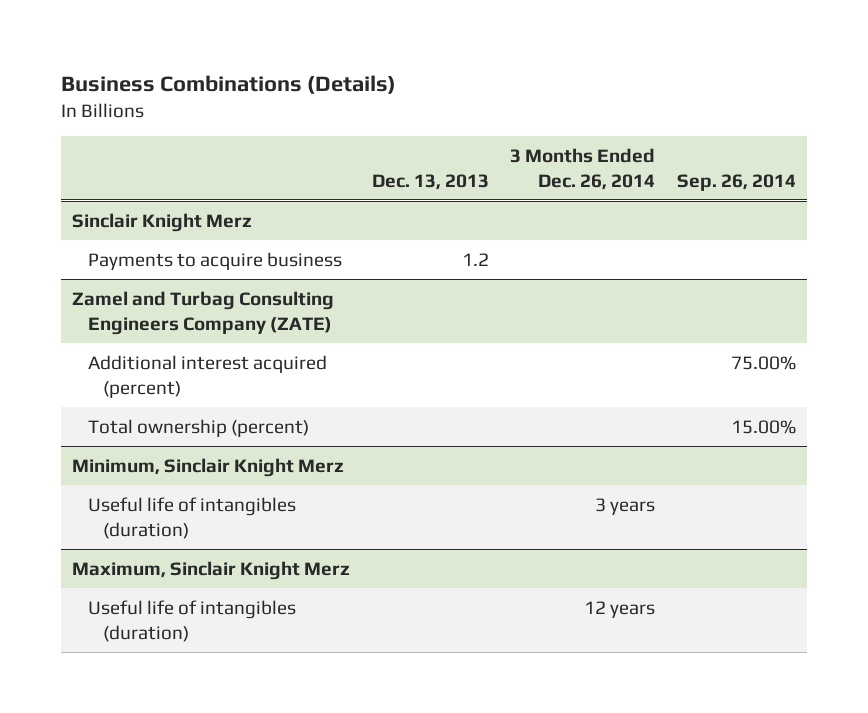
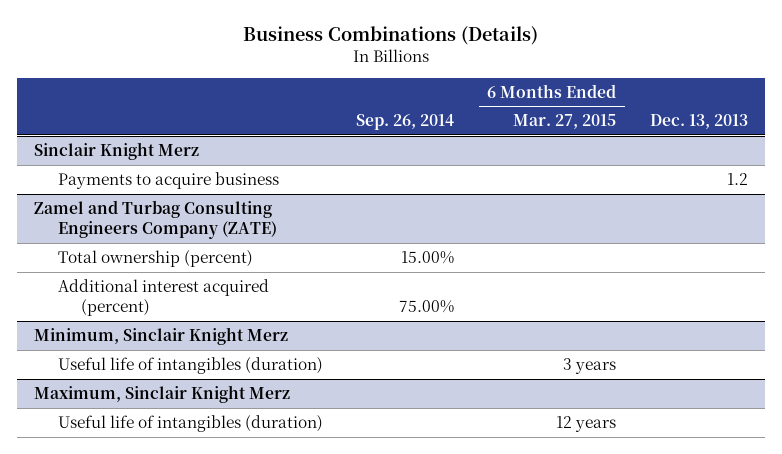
- | Dec. 13, 2013 | 3 Months Ended Dec. 26, 2014 | Sep. 26, 2014
+ | Sep. 26, 2014 | 6 Months Ended Mar. 27, 2015 | Dec. 13, 2013
@ Zamel and Turbag Consulting Engineers Company (ZATE)
moved down: Additional interest acquired (percent) | 75.00% | |

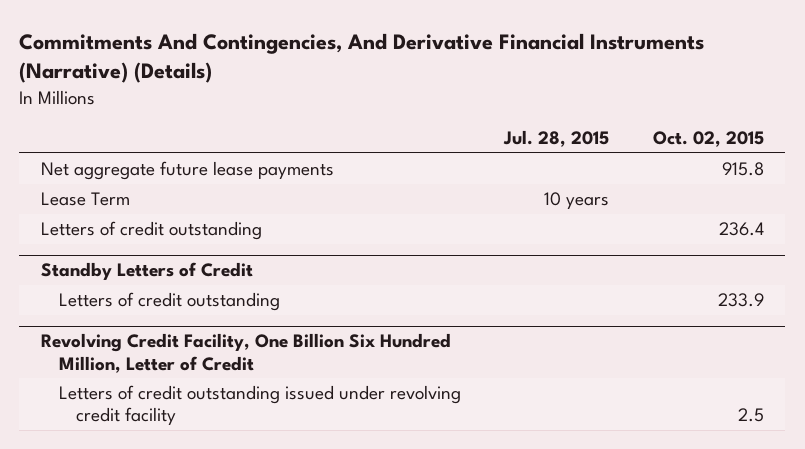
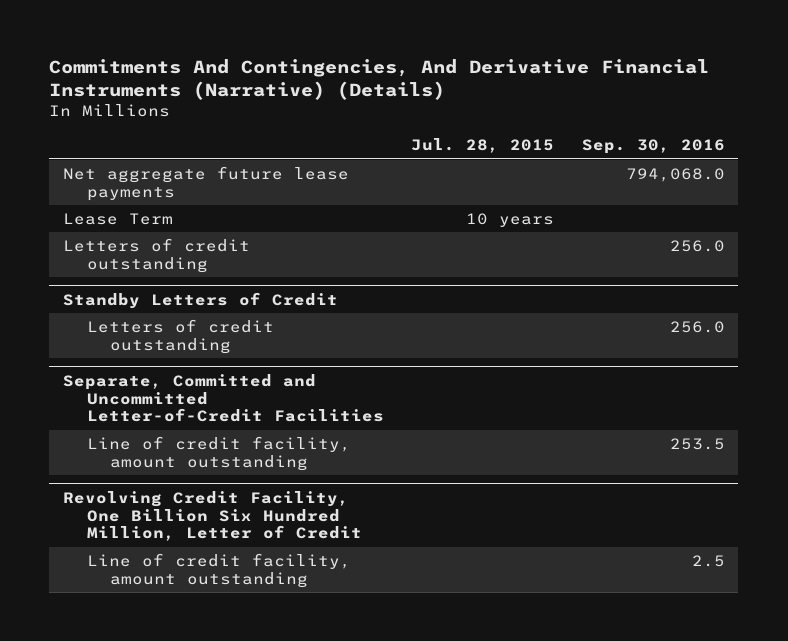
- | Jul. 28, 2015 | Oct. 02, 2015
+ | Jul. 28, 2015 | Sep. 30, 2016
+ Separate, Committed and Uncommitted Letter-of-Credit Facilities
+ Line of credit facility, amount outstanding | | 253.5
@ Revolving Credit Facility, One Billion Six Hundred Million, Letter of Credit
- Letters of credit outstanding issued under revolving credit facility | | 2.5
+ Line of credit facility, amount outstanding | | 2.5

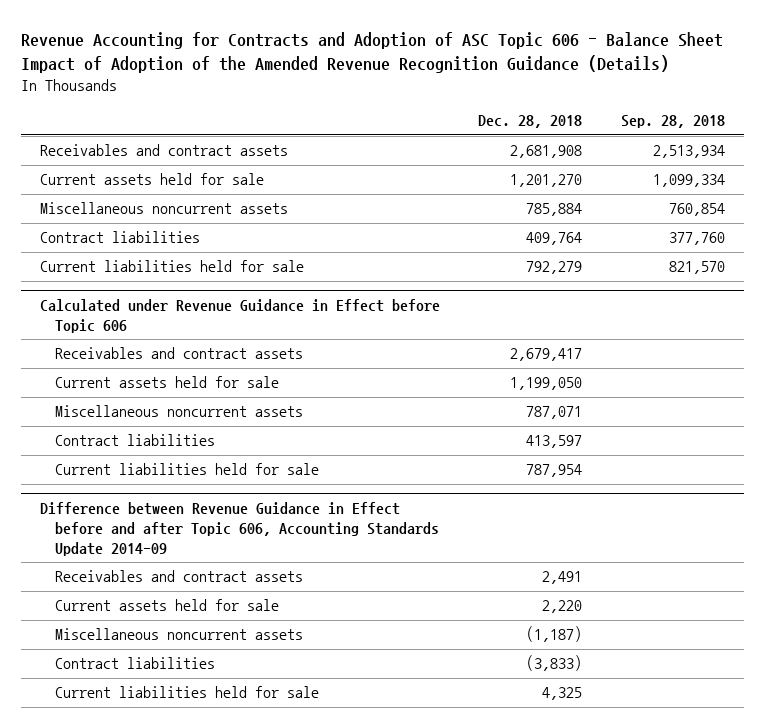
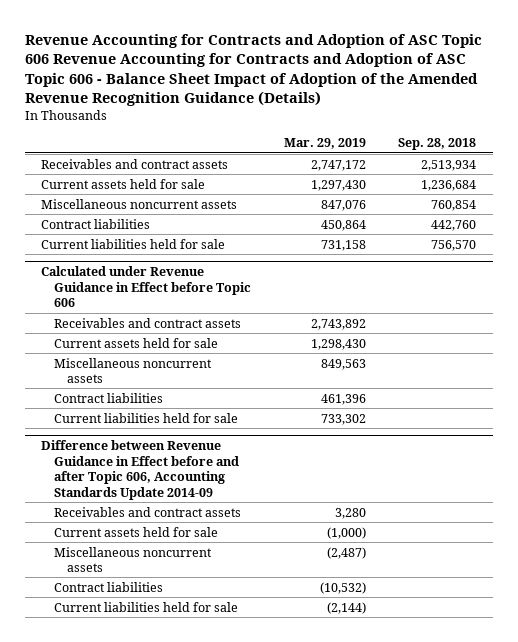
- Revenue Accounting for Contracts and Adoption of ASC Topic 606 - Balance Sheet Impact of Adoption of the Amended Revenue Recognition Guidance (Details)
+ Revenue Accounting for Contracts and Adoption of ASC Topic 606 Revenue Accounting for Contracts and Adoption of ASC Topic 606 - Balance Sheet Impact of Adoption of the Amended Revenue Recognition Guidance (Details)
- | Dec. 28, 2018 | Sep. 28, 2018
+ | Mar. 29, 2019 | Sep. 28, 2018
- Current assets held for sale | 1,201,270 | 1,099,334
+ Current assets held for sale | 1,297,430 | 1,236,684
- Contract liabilities | 409,764 | 377,760
- Current liabilities held for sale | 792,279 | 821,570
+ Contract liabilities | 450,864 | 442,760
+ Current liabilities held for sale | 731,158 | 756,570

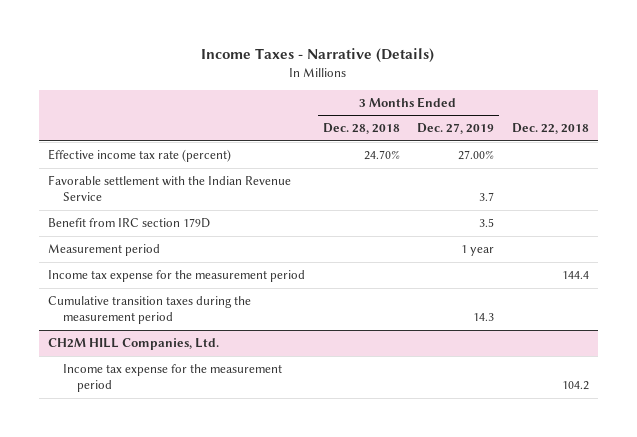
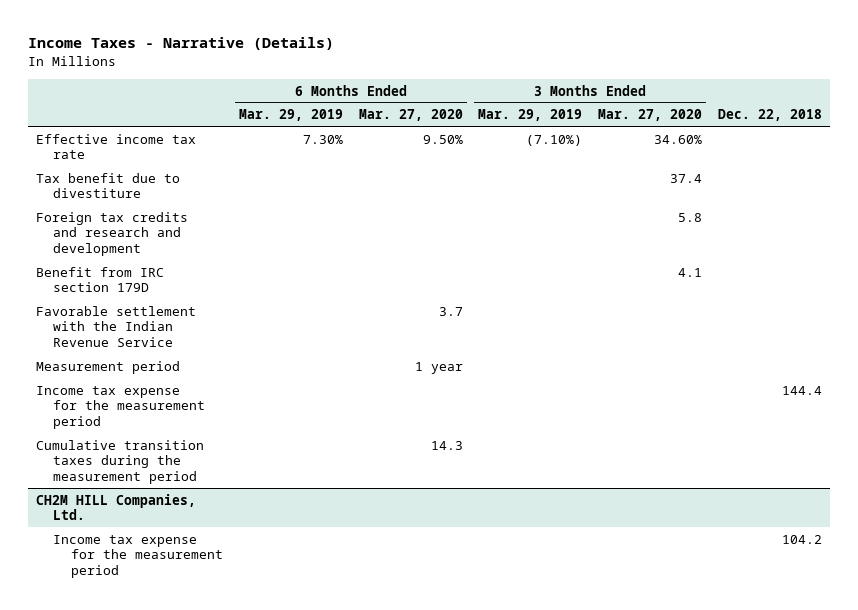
- | 3 Months Ended Dec. 28, 2018 | 3 Months Ended Dec. 27, 2019 | Dec. 22, 2018
+ | 6 Months Ended Mar. 29, 2019 | 6 Months Ended Mar. 27, 2020 | 3 Months Ended Mar. 29, 2019 | 3 Months Ended Mar. 27, 2020 | Dec. 22, 2018
- Effective income tax rate (percent) | 24.70% | 27.00% |
+ Effective income tax rate | 7.30% | 9.50% | (7.10%) | 34.60% |
+ Tax benefit due to divestiture | | | | 37.4 |
+ Foreign tax credits and research and development | | | | 5.8 |
moved down: Favorable settlement with the Indian Revenue Service | | 3.7 | | |

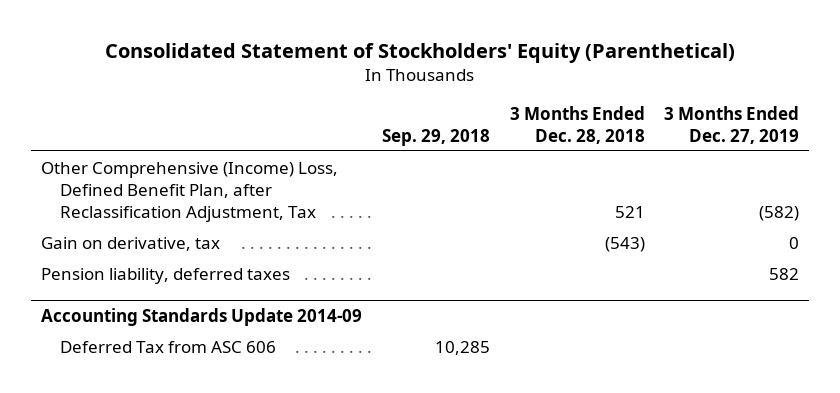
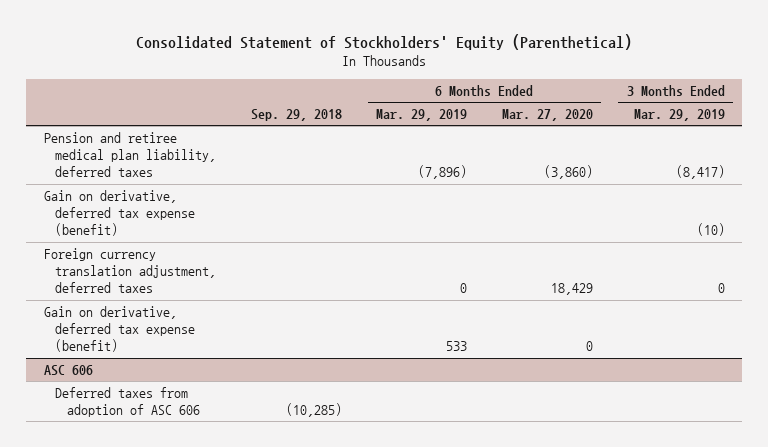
- | Sep. 29, 2018 | 3 Months Ended Dec. 28, 2018 | 3 Months Ended Dec. 27, 2019
+ | Sep. 29, 2018 | 6 Months Ended Mar. 29, 2019 | 6 Months Ended Mar. 27, 2020 | 3 Months Ended Mar. 29, 2019
- Other Comprehensive (Income) Loss, Defined Benefit Plan, after Reclassification Adjustment, Tax | | 521 | (582)
- Gain on derivative, tax | | (543) | 0
- Pension liability, deferred taxes | | | 582
- Accounting Standards Update 2014-09
- Deferred Tax from ASC 606 | 10,285 | |
+ Pension and retiree medical plan liability, deferred taxes | | (7,896) | (3,860) | (8,417)
+ Gain on derivative, deferred tax expense (benefit) | | | | (10)
+ Foreign currency translation adjustment, deferred taxes | | 0 | 18,429 | 0
+ Gain on derivative, deferred tax expense (benefit) | | 533 | 0 |
+ ASC 606
+ Deferred taxes from adoption of ASC 606 | (10,285) | | |

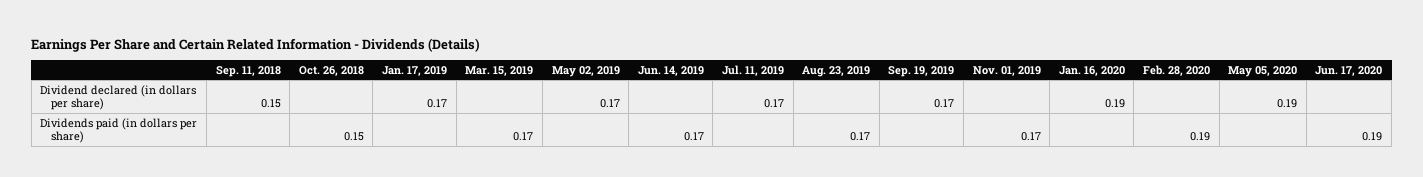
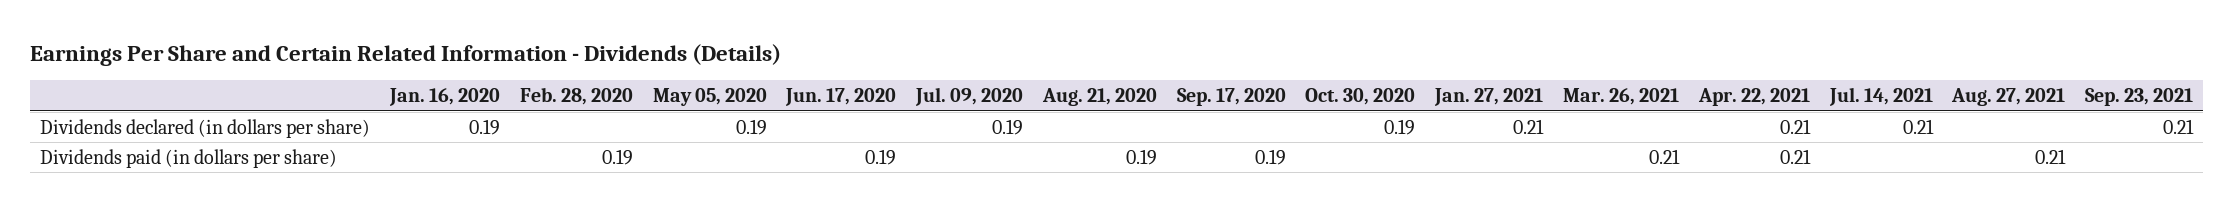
- | Sep. 11, 2018 | Oct. 26, 2018 | Jan. 17, 2019 | Mar. 15, 2019 | May 02, 2019 | Jun. 14, 2019 | Jul. 11, 2019 | Aug. 23, 2019 | Sep. 19, 2019 | Nov. 01, 2019 | Jan. 16, 2020 | Feb. 28, 2020 | May 05, 2020 | Jun. 17, 2020
+ | Jan. 16, 2020 | Feb. 28, 2020 | May 05, 2020 | Jun. 17, 2020 | Jul. 09, 2020 | Aug. 21, 2020 | Sep. 17, 2020 | Oct. 30, 2020 | Jan. 27, 2021 | Mar. 26, 2021 | Apr. 22, 2021 | Jul. 14, 2021 | Aug. 27, 2021 | Sep. 23, 2021
- Dividend declared (in dollars per share) | 0.15 | | 0.17 | | 0.17 | | 0.17 | | 0.17 | | 0.19 | | 0.19 |
+ Dividends declared (in dollars per share) | 0.19 | | 0.19 | | 0.19 | | | 0.19 | 0.21 | | 0.21 | 0.21 | | 0.21

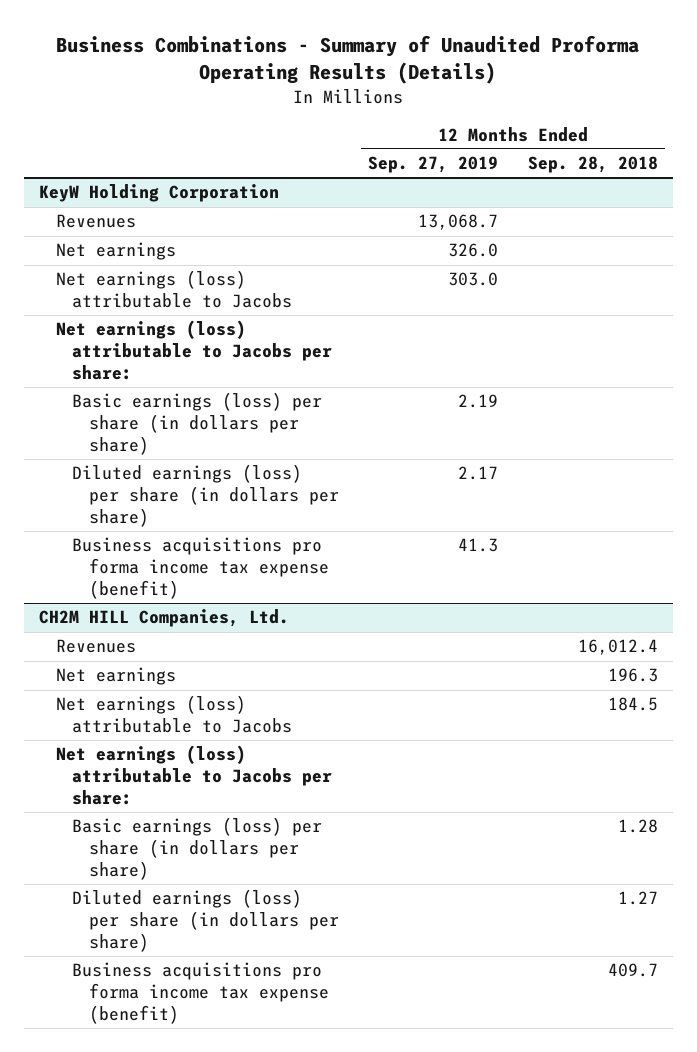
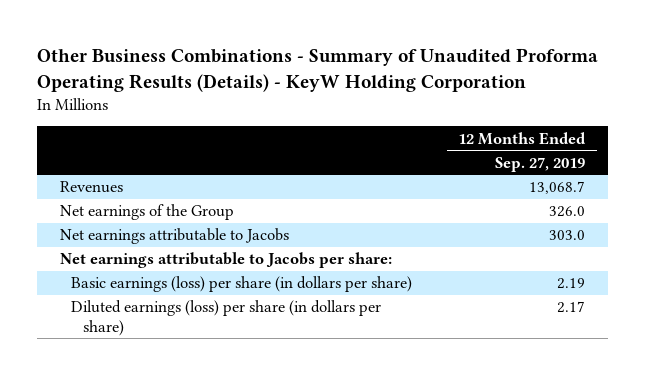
- Business Combinations - Summary of Unaudited Proforma Operating Results (Details)
+ Other Business Combinations - Summary of Unaudited Proforma Operating Results (Details) - KeyW Holding Corporation
- | 12 Months Ended Sep. 27, 2019 | 12 Months Ended Sep. 28, 2018
+ | 12 Months Ended Sep. 27, 2019
- KeyW Holding Corporation
- Net earnings | 326.0 |
- Net earnings (loss) attributable to Jacobs | 303.0 |
- Net earnings (loss) attributable to Jacobs per share:
+ Net earnings of the Group | 326.0
+ Net earnings attributable to Jacobs | 303.0
+ Net earnings attributable to Jacobs per share:
- Business acquisitions pro forma income tax expense (benefit) | 41.3 |
- CH2M HILL Companies, Ltd.
- Revenues | | 16,012.4
- Net earnings | | 196.3
- Net earnings (loss) attributable to Jacobs | | 184.5
- Net earnings (loss) attributable to Jacobs per share:
- Basic earnings (loss) per share (in dollars per share) | | 1.28
- Diluted earnings (loss) per share (in dollars per share) | | 1.27
- Business acquisitions pro forma income tax expense (benefit) | | 409.7

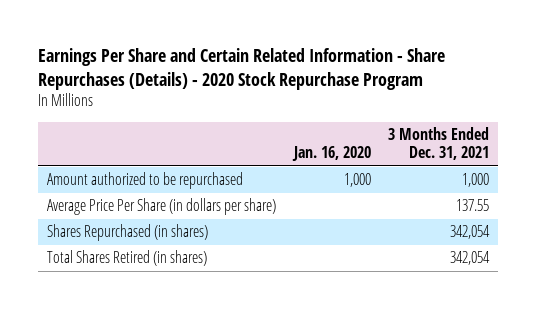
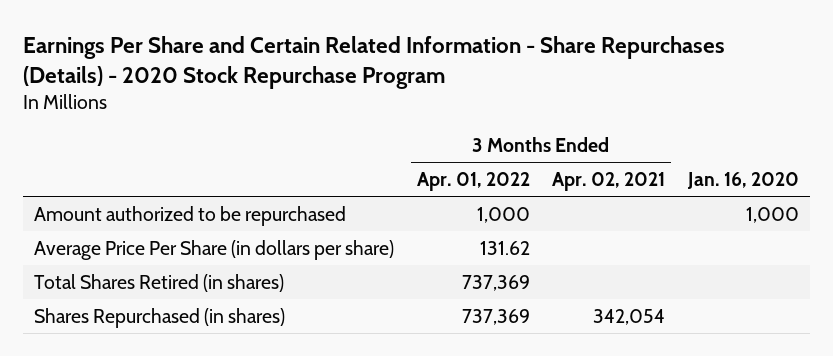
- | Jan. 16, 2020 | 3 Months Ended Dec. 31, 2021
+ | 3 Months Ended Apr. 01, 2022 | 3 Months Ended Apr. 02, 2021 | Jan. 16, 2020
moved down: Shares Repurchased (in shares) | 737,369 | 342,054 |

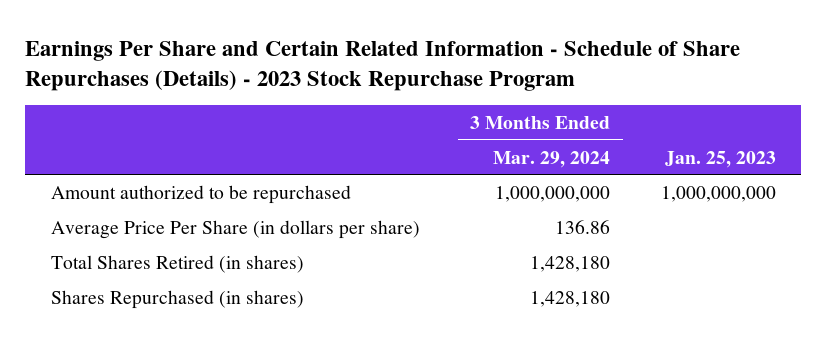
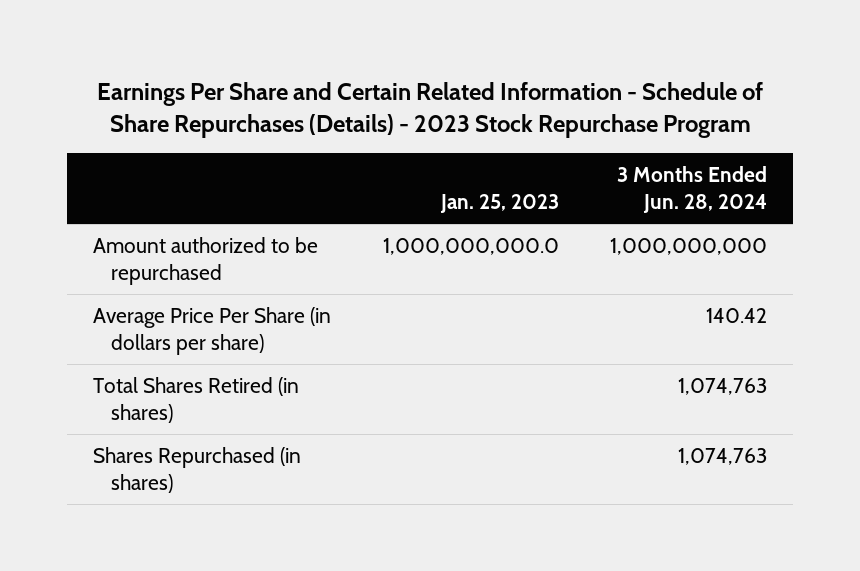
- | 3 Months Ended Mar. 29, 2024 | Jan. 25, 2023
+ | Jan. 25, 2023 | 3 Months Ended Jun. 28, 2024
- Amount authorized to be repurchased | 1,000,000,000 | 1,000,000,000
+ Amount authorized to be repurchased | 1,000,000,000.0 | 1,000,000,000

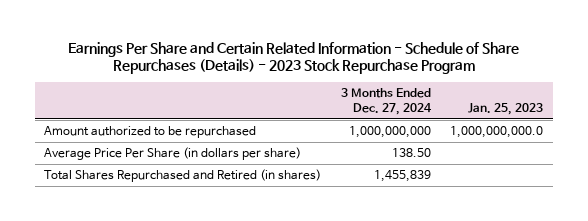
- | Jan. 25, 2023 | 3 Months Ended Jun. 28, 2024
+ | 3 Months Ended Dec. 27, 2024 | Jan. 25, 2023
- Total Shares Retired (in shares) | | 1,074,763
- Shares Repurchased (in shares) | | 1,074,763
+ Total Shares Repurchased and Retired (in shares) | 1,455,839 |

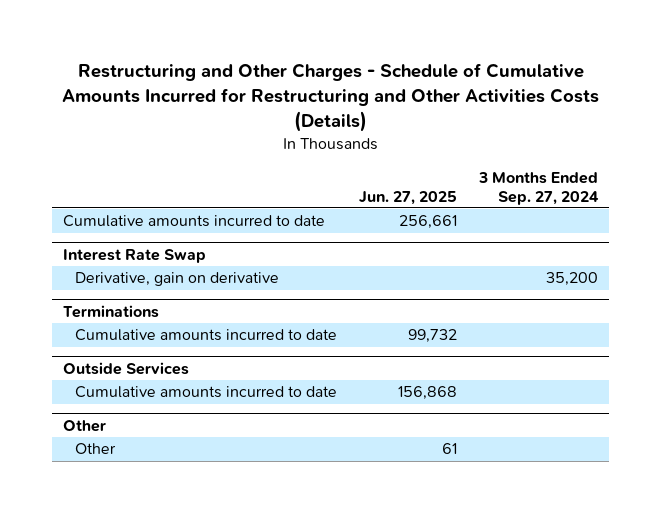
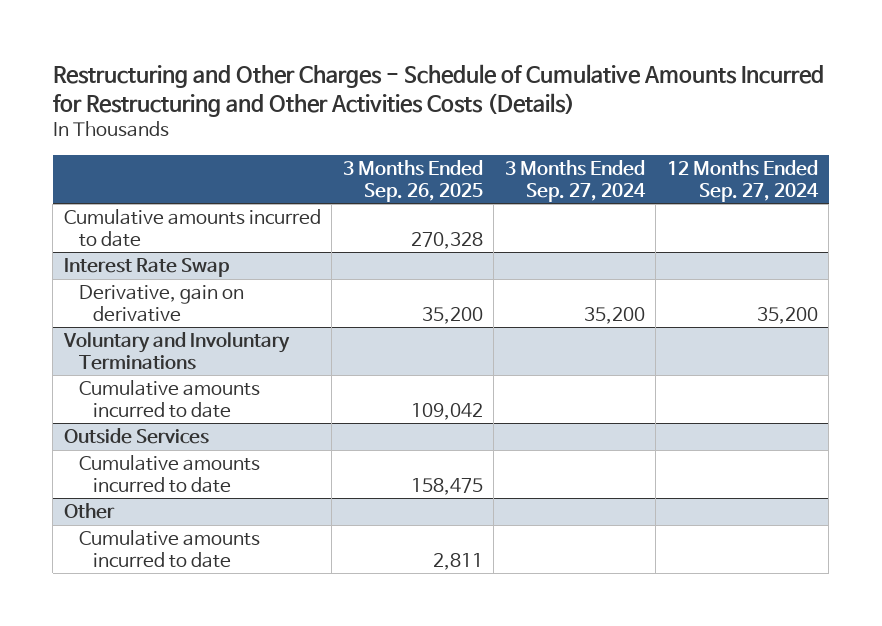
- | Jun. 27, 2025 | 3 Months Ended Sep. 27, 2024
+ | 3 Months Ended Sep. 26, 2025 | 3 Months Ended Sep. 27, 2024 | 12 Months Ended Sep. 27, 2024
- Terminations
- Cumulative amounts incurred to date | 99,732 |
+ Voluntary and Involuntary Terminations
+ Cumulative amounts incurred to date | 109,042 | |
@ Other
- Other | 61 |
+ Cumulative amounts incurred to date | 2,811 | |

